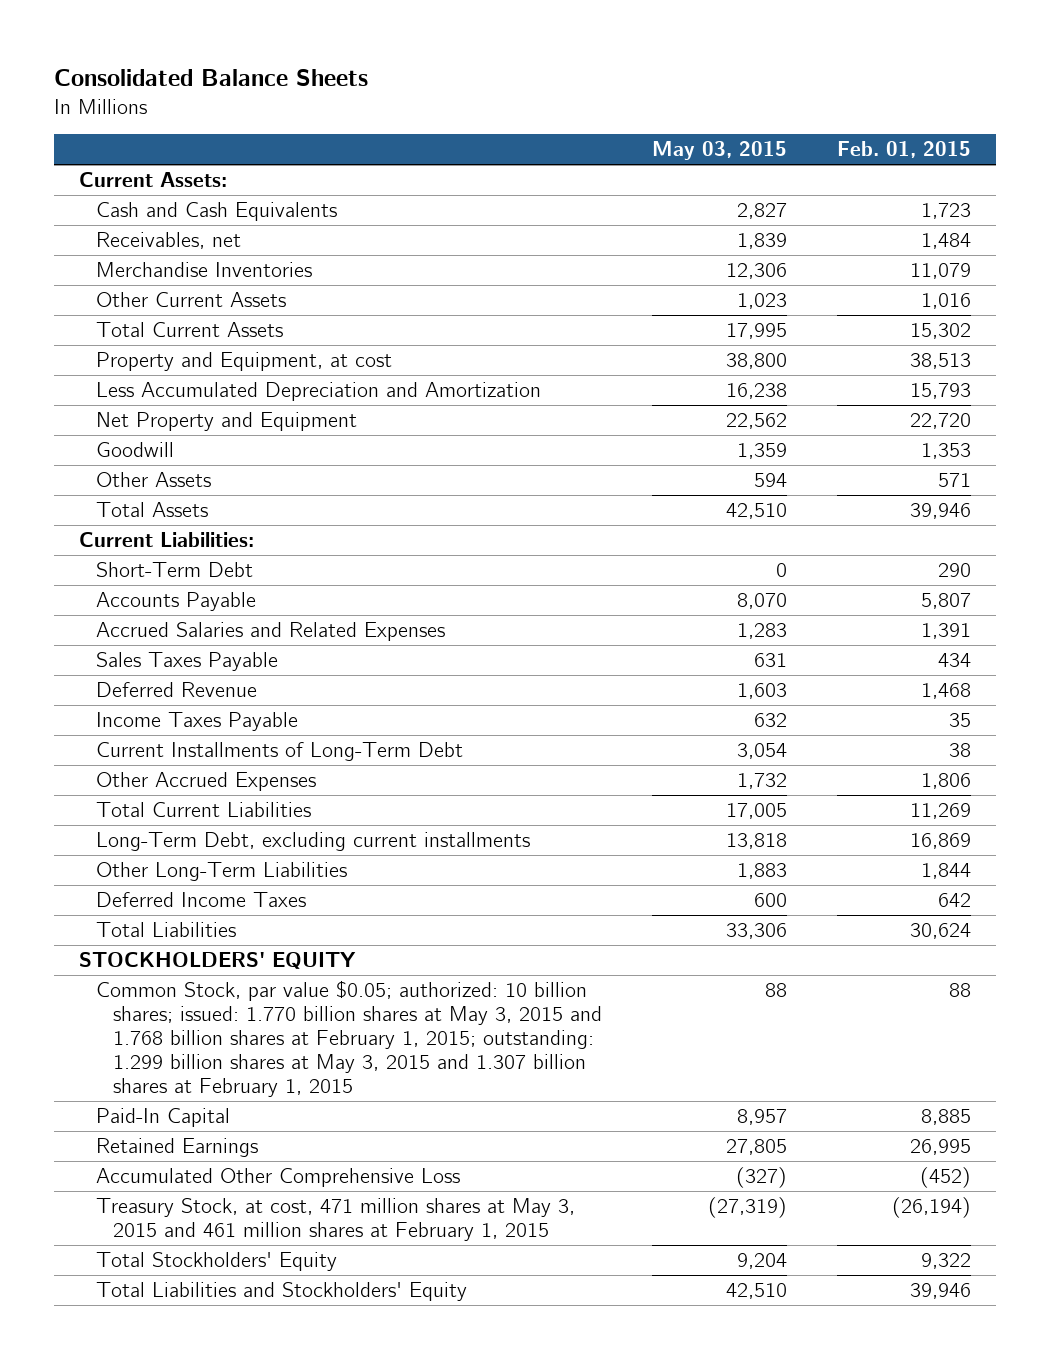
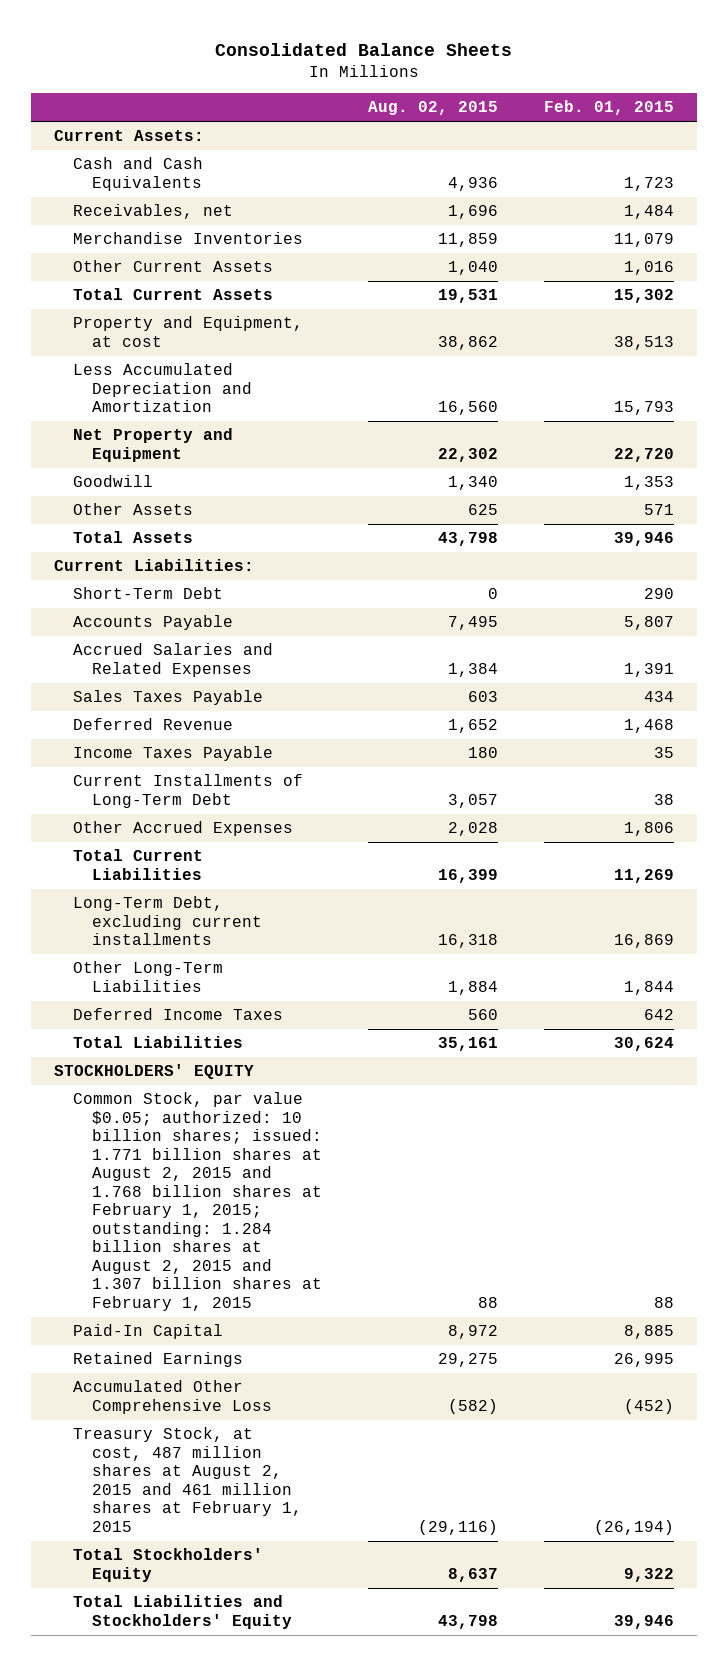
- | May 03, 2015 | Feb. 01, 2015
+ | Aug. 02, 2015 | Feb. 01, 2015
- Common Stock, par value $0.05; authorized: 10 billion shares; issued: 1.770 billion shares at May 3, 2015 and 1.768 billion shares at February 1, 2015; outstanding: 1.299 billion shares at May 3, 2015 and 1.307 billion shares at February 1, 2015 | 88 | 88
+ Common Stock, par value $0.05; authorized: 10 billion shares; issued: 1.771 billion shares at August 2, 2015 and 1.768 billion shares at February 1, 2015; outstanding: 1.284 billion shares at August 2, 2015 and 1.307 billion shares at February 1, 2015 | 88 | 88
- Treasury Stock, at cost, 471 million shares at May 3, 2015 and 461 million shares at February 1, 2015 | (27,319) | (26,194)
+ Treasury Stock, at cost, 487 million shares at August 2, 2015 and 461 million shares at February 1, 2015 | (29,116) | (26,194)

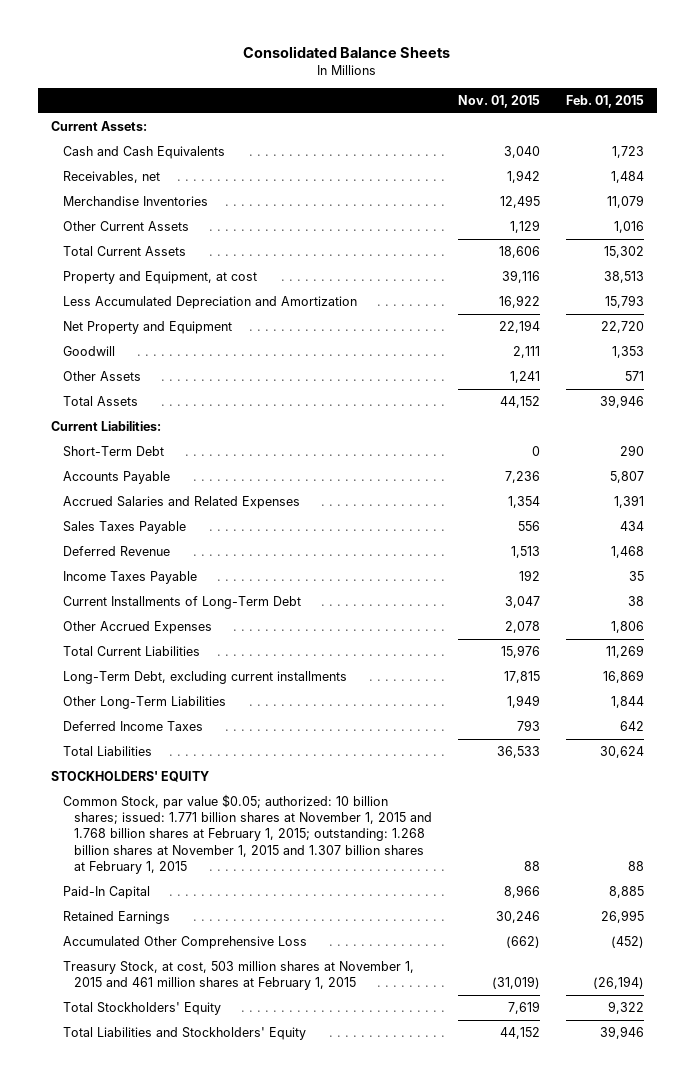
- | Aug. 02, 2015 | Feb. 01, 2015
+ | Nov. 01, 2015 | Feb. 01, 2015
- Common Stock, par value $0.05; authorized: 10 billion shares; issued: 1.771 billion shares at August 2, 2015 and 1.768 billion shares at February 1, 2015; outstanding: 1.284 billion shares at August 2, 2015 and 1.307 billion shares at February 1, 2015 | 88 | 88
+ Common Stock, par value $0.05; authorized: 10 billion shares; issued: 1.771 billion shares at November 1, 2015 and 1.768 billion shares at February 1, 2015; outstanding: 1.268 billion shares at November 1, 2015 and 1.307 billion shares at February 1, 2015 | 88 | 88
- Treasury Stock, at cost, 487 million shares at August 2, 2015 and 461 million shares at February 1, 2015 | (29,116) | (26,194)
+ Treasury Stock, at cost, 503 million shares at November 1, 2015 and 461 million shares at February 1, 2015 | (31,019) | (26,194)

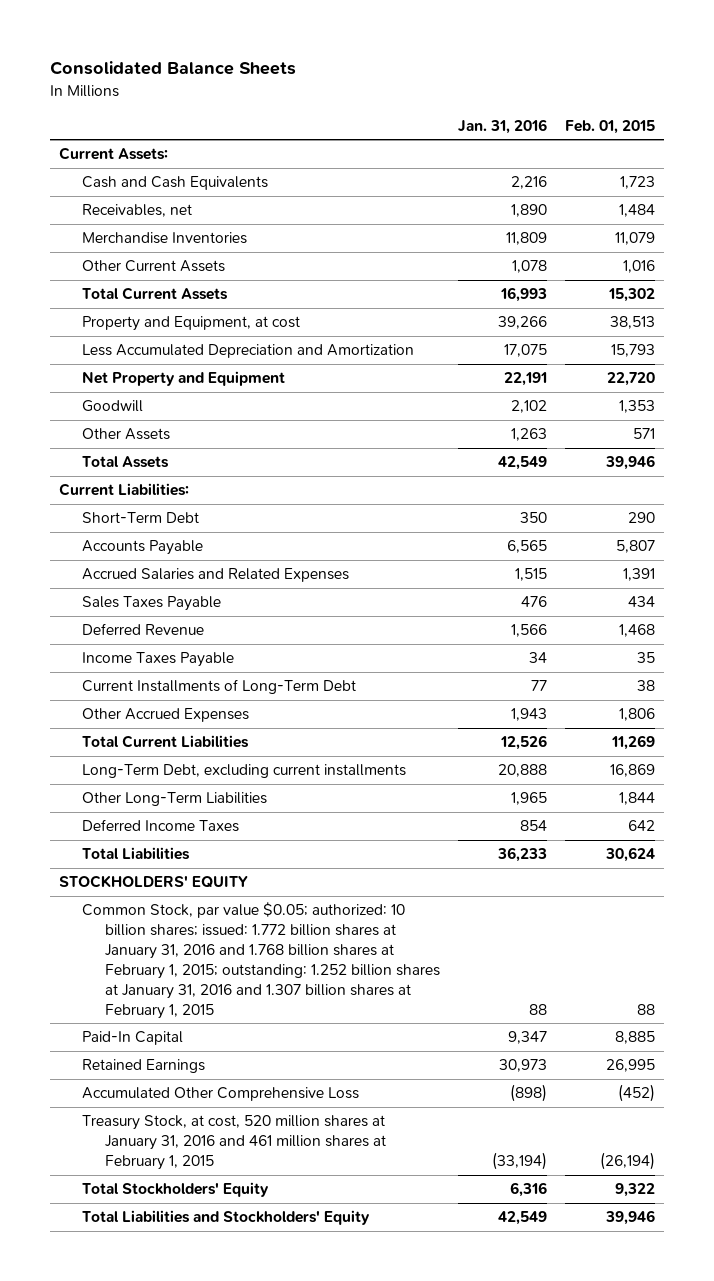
- | Nov. 01, 2015 | Feb. 01, 2015
+ | Jan. 31, 2016 | Feb. 01, 2015
- Common Stock, par value $0.05; authorized: 10 billion shares; issued: 1.771 billion shares at November 1, 2015 and 1.768 billion shares at February 1, 2015; outstanding: 1.268 billion shares at November 1, 2015 and 1.307 billion shares at February 1, 2015 | 88 | 88
+ Common Stock, par value $0.05; authorized: 10 billion shares; issued: 1.772 billion shares at January 31, 2016 and 1.768 billion shares at February 1, 2015; outstanding: 1.252 billion shares at January 31, 2016 and 1.307 billion shares at February 1, 2015 | 88 | 88
- Treasury Stock, at cost, 503 million shares at November 1, 2015 and 461 million shares at February 1, 2015 | (31,019) | (26,194)
+ Treasury Stock, at cost, 520 million shares at January 31, 2016 and 461 million shares at February 1, 2015 | (33,194) | (26,194)

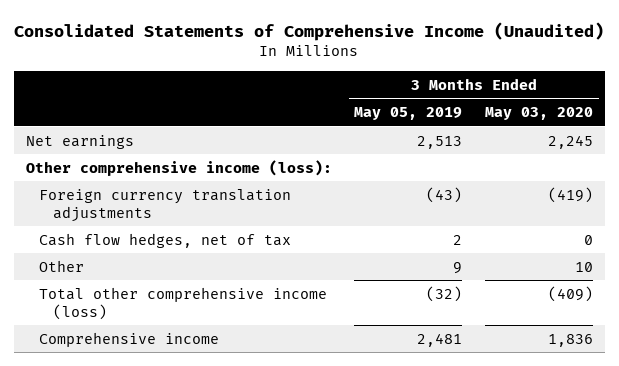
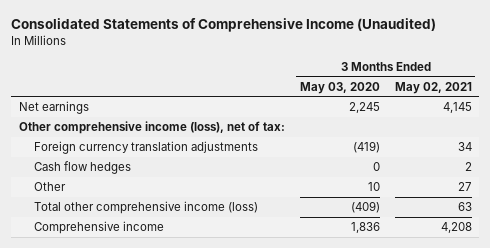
- | 3 Months Ended May 05, 2019 | 3 Months Ended May 03, 2020
+ | 3 Months Ended May 03, 2020 | 3 Months Ended May 02, 2021
- Other comprehensive income (loss):
+ Other comprehensive income (loss), net of tax:
- Cash flow hedges, net of tax | 2 | 0
+ Cash flow hedges | 0 | 2

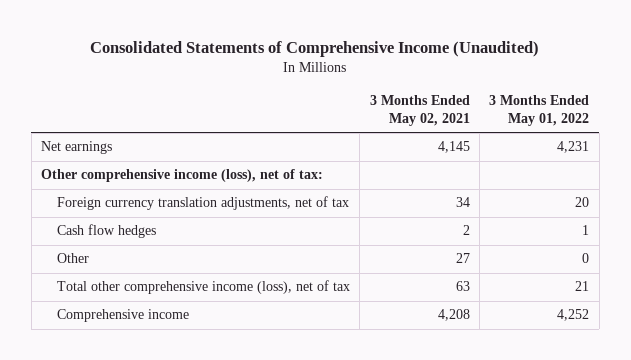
- | 3 Months Ended May 03, 2020 | 3 Months Ended May 02, 2021
+ | 3 Months Ended May 02, 2021 | 3 Months Ended May 01, 2022
- Foreign currency translation adjustments | (419) | 34
+ Foreign currency translation adjustments, net of tax | 34 | 20
- Total other comprehensive income (loss) | (409) | 63
+ Total other comprehensive income (loss), net of tax | 63 | 21

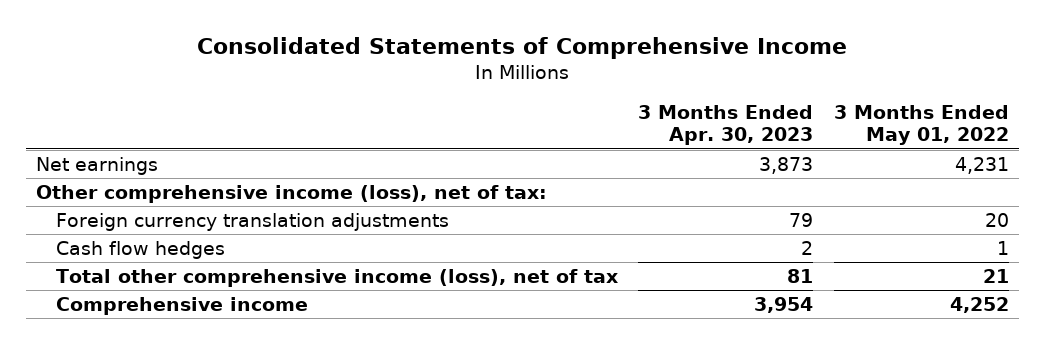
- Consolidated Statements of Comprehensive Income (Unaudited)
+ Consolidated Statements of Comprehensive Income
- | 3 Months Ended May 02, 2021 | 3 Months Ended May 01, 2022
+ | 3 Months Ended Apr. 30, 2023 | 3 Months Ended May 01, 2022
- Foreign currency translation adjustments, net of tax | 34 | 20
+ Foreign currency translation adjustments | 79 | 20
- Other | 27 | 0

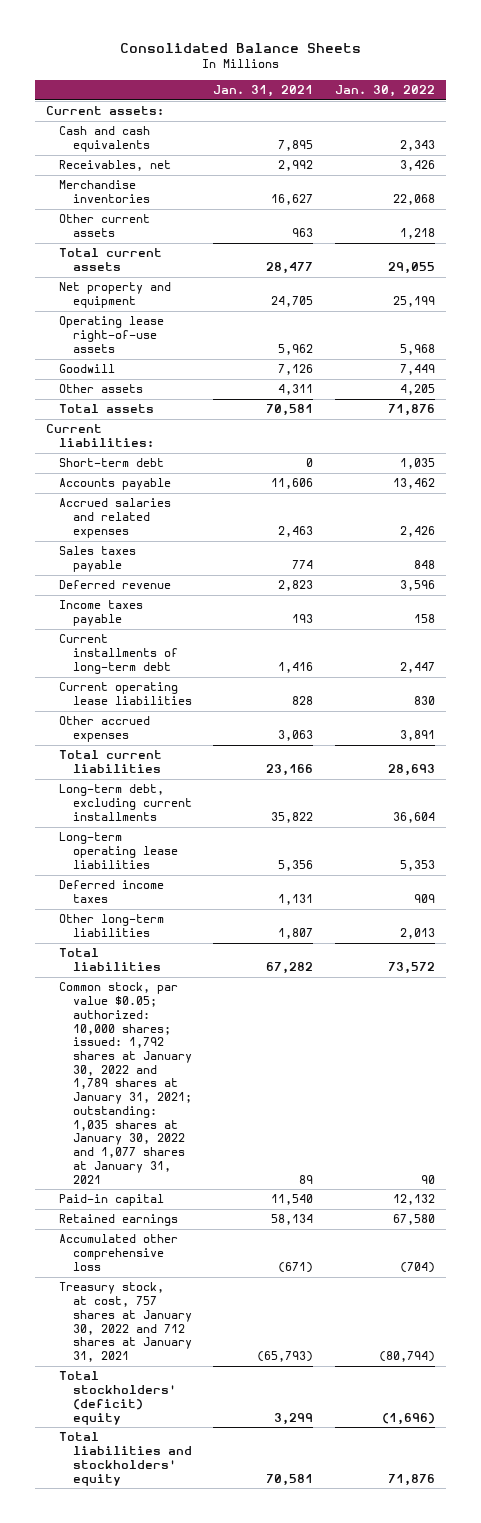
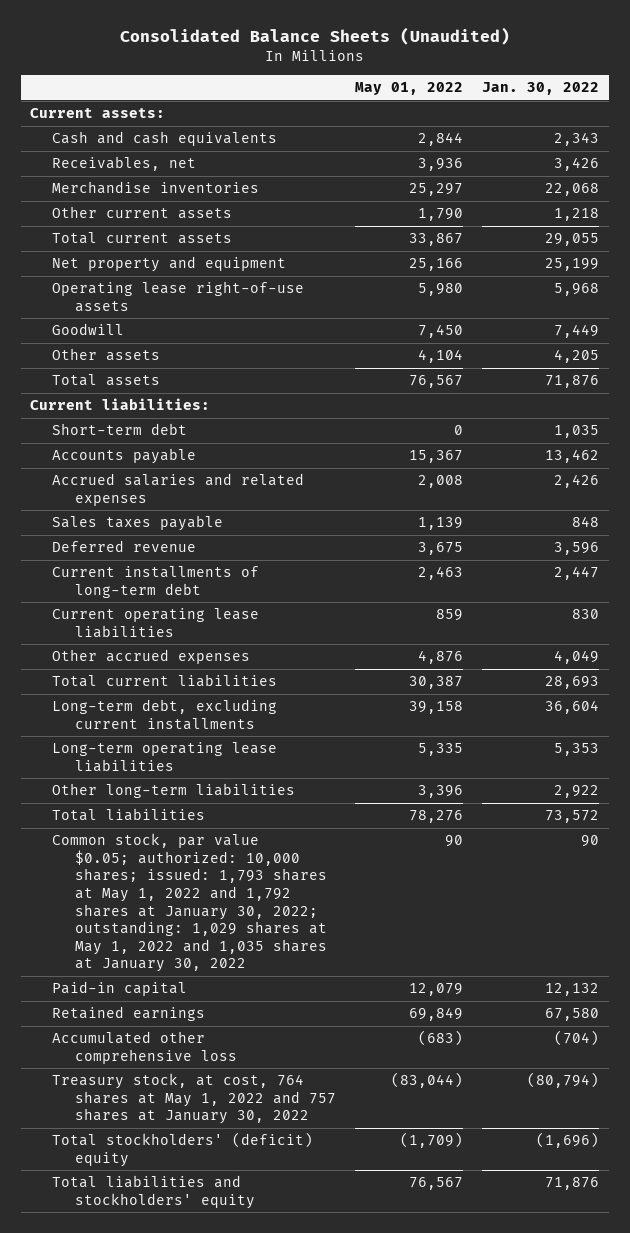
- Consolidated Balance Sheets
+ Consolidated Balance Sheets (Unaudited)
- | Jan. 31, 2021 | Jan. 30, 2022
+ | May 01, 2022 | Jan. 30, 2022
- Income taxes payable | 193 | 158
- Other accrued expenses | 3,063 | 3,891
+ Other accrued expenses | 4,876 | 4,049
- Deferred income taxes | 1,131 | 909
- Other long-term liabilities | 1,807 | 2,013
+ Other long-term liabilities | 3,396 | 2,922
- Common stock, par value $0.05; authorized: 10,000 shares; issued: 1,792 shares at January 30, 2022 and 1,789 shares at January 31, 2021; outstanding: 1,035 shares at January 30, 2022 and 1,077 shares at January 31, 2021 | 89 | 90
+ Common stock, par value $0.05; authorized: 10,000 shares; issued: 1,793 shares at May 1, 2022 and 1,792 shares at January 30, 2022; outstanding: 1,029 shares at May 1, 2022 and 1,035 shares at January 30, 2022 | 90 | 90
- Treasury stock, at cost, 757 shares at January 30, 2022 and 712 shares at January 31, 2021 | (65,793) | (80,794)
+ Treasury stock, at cost, 764 shares at May 1, 2022 and 757 shares at January 30, 2022 | (83,044) | (80,794)

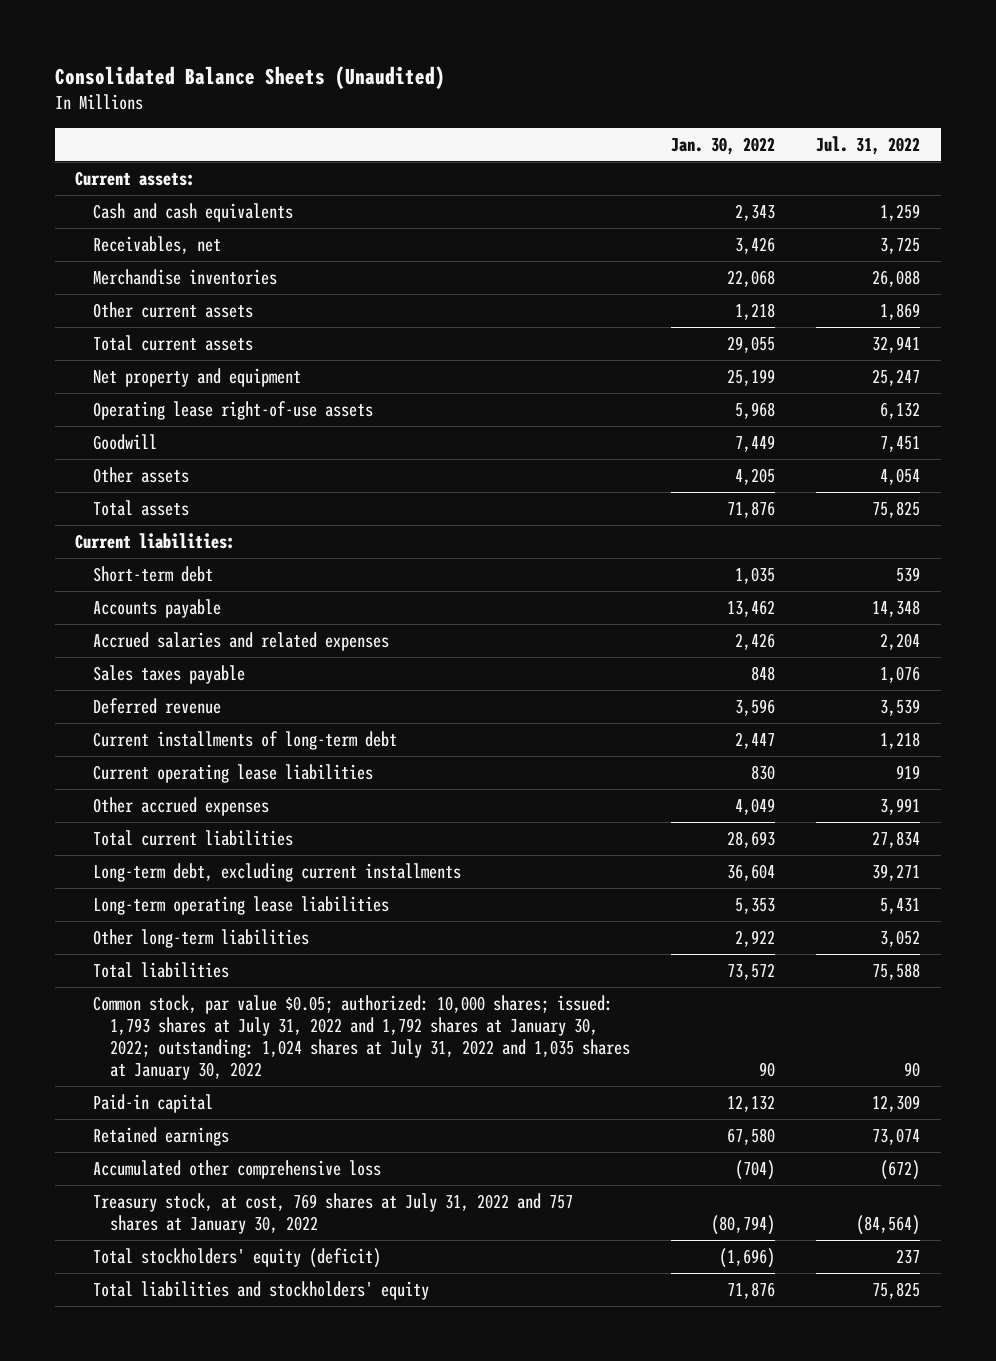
- | May 01, 2022 | Jan. 30, 2022
+ | Jan. 30, 2022 | Jul. 31, 2022
- Common stock, par value $0.05; authorized: 10,000 shares; issued: 1,793 shares at May 1, 2022 and 1,792 shares at January 30, 2022; outstanding: 1,029 shares at May 1, 2022 and 1,035 shares at January 30, 2022 | 90 | 90
+ Common stock, par value $0.05; authorized: 10,000 shares; issued: 1,793 shares at July 31, 2022 and 1,792 shares at January 30, 2022; outstanding: 1,024 shares at July 31, 2022 and 1,035 shares at January 30, 2022 | 90 | 90
- Treasury stock, at cost, 764 shares at May 1, 2022 and 757 shares at January 30, 2022 | (83,044) | (80,794)
- Total stockholders' (deficit) equity | (1,709) | (1,696)
+ Treasury stock, at cost, 769 shares at July 31, 2022 and 757 shares at January 30, 2022 | (80,794) | (84,564)
+ Total stockholders' equity (deficit) | (1,696) | 237

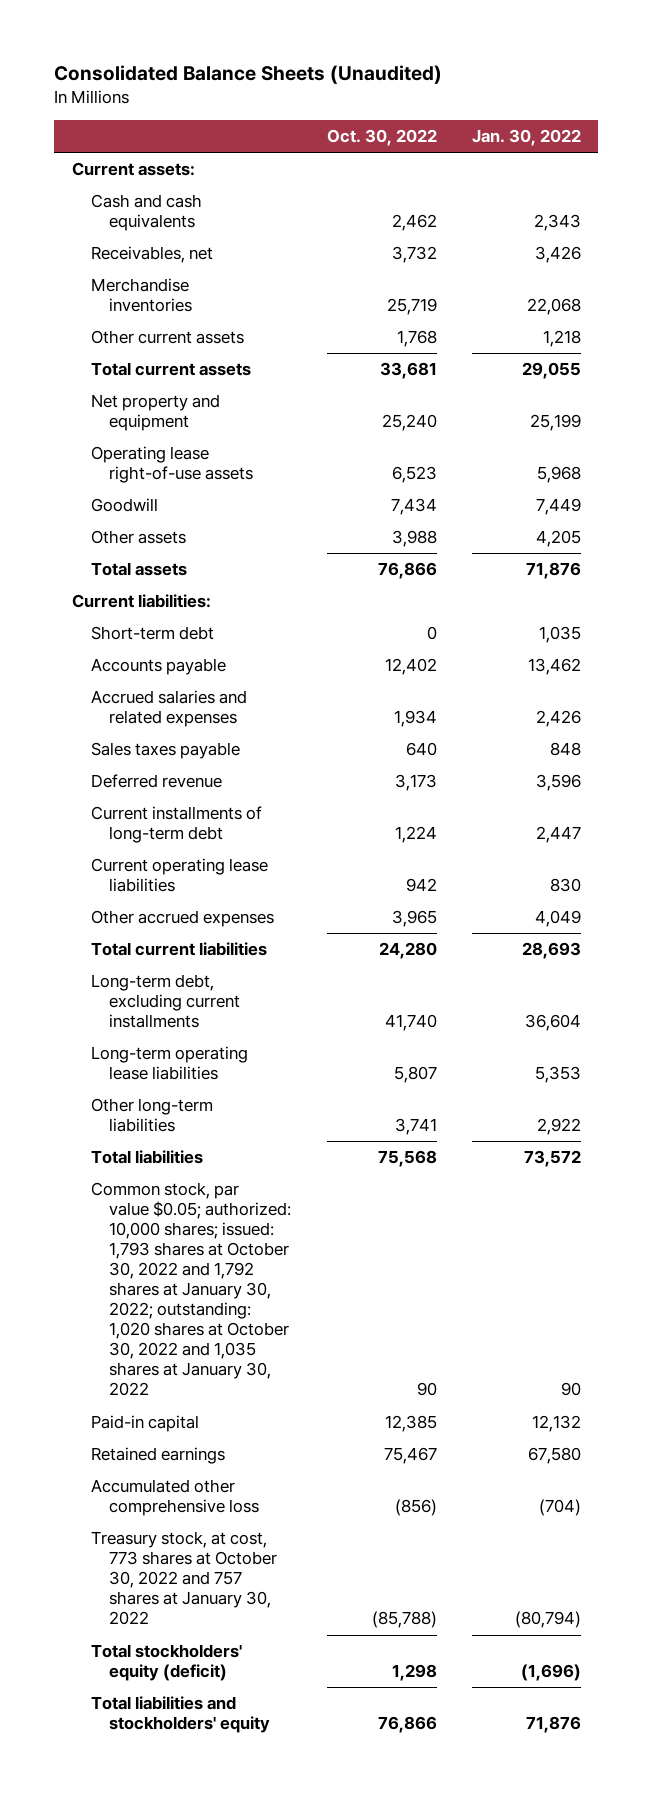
- | Jan. 30, 2022 | Jul. 31, 2022
+ | Oct. 30, 2022 | Jan. 30, 2022
- Common stock, par value $0.05; authorized: 10,000 shares; issued: 1,793 shares at July 31, 2022 and 1,792 shares at January 30, 2022; outstanding: 1,024 shares at July 31, 2022 and 1,035 shares at January 30, 2022 | 90 | 90
+ Common stock, par value $0.05; authorized: 10,000 shares; issued: 1,793 shares at October 30, 2022 and 1,792 shares at January 30, 2022; outstanding: 1,020 shares at October 30, 2022 and 1,035 shares at January 30, 2022 | 90 | 90
- Treasury stock, at cost, 769 shares at July 31, 2022 and 757 shares at January 30, 2022 | (80,794) | (84,564)
+ Treasury stock, at cost, 773 shares at October 30, 2022 and 757 shares at January 30, 2022 | (85,788) | (80,794)

